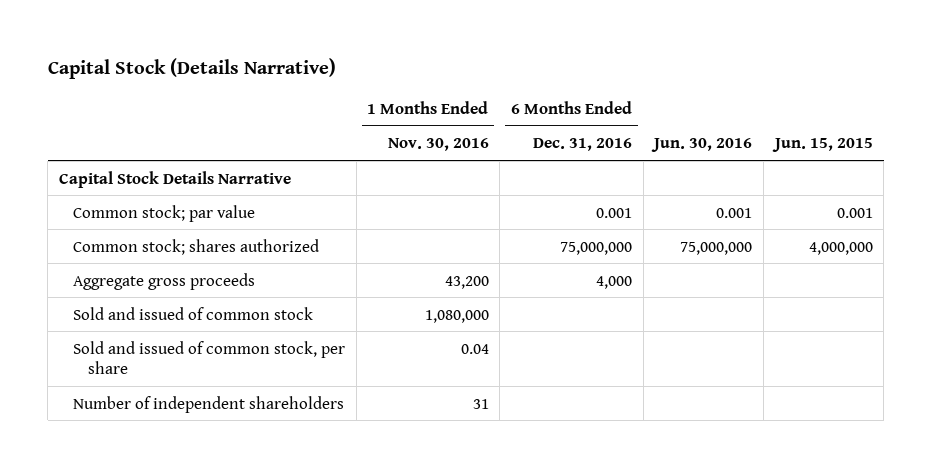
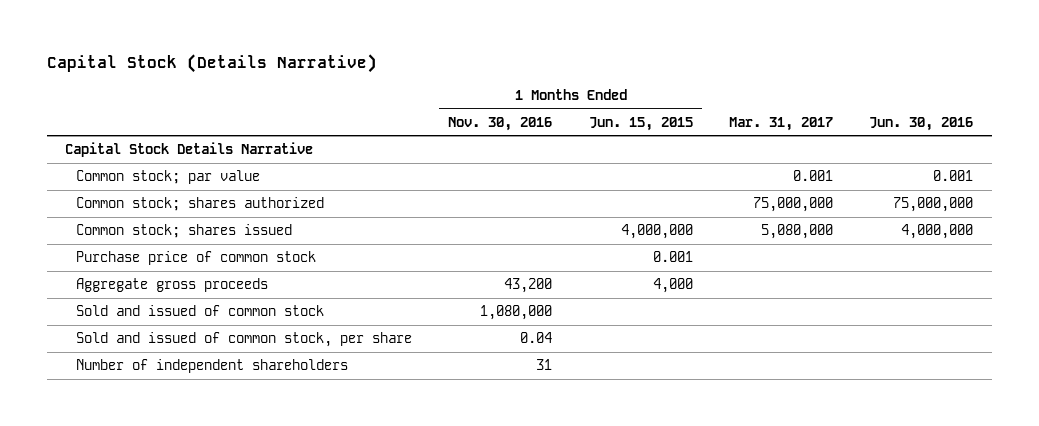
- | 1 Months Ended Nov. 30, 2016 | 6 Months Ended Dec. 31, 2016 | Jun. 30, 2016 | Jun. 15, 2015
+ | 1 Months Ended Nov. 30, 2016 | 1 Months Ended Jun. 15, 2015 | Mar. 31, 2017 | Jun. 30, 2016
+ Common stock; shares issued | | 4,000,000 | 5,080,000 | 4,000,000
+ Purchase price of common stock | | 0.001 | |

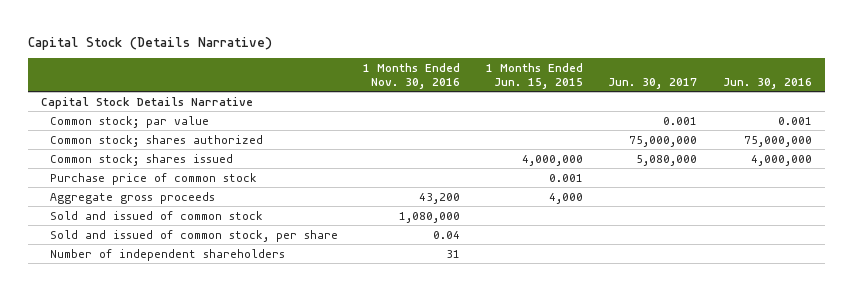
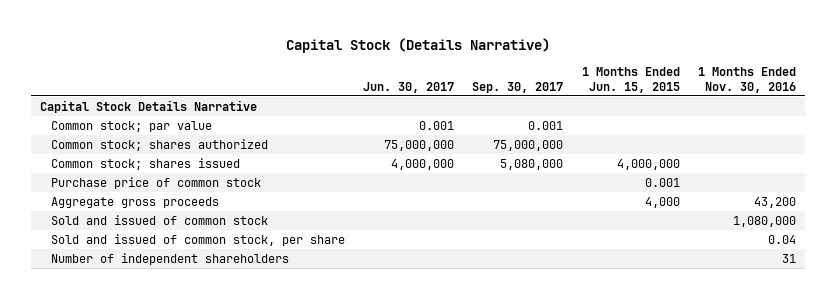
- | 1 Months Ended Nov. 30, 2016 | 1 Months Ended Jun. 15, 2015 | Jun. 30, 2017 | Jun. 30, 2016
+ | Jun. 30, 2017 | Sep. 30, 2017 | 1 Months Ended Jun. 15, 2015 | 1 Months Ended Nov. 30, 2016
- Common stock; shares issued | | 4,000,000 | 5,080,000 | 4,000,000
+ Common stock; shares issued | 4,000,000 | 5,080,000 | 4,000,000 |

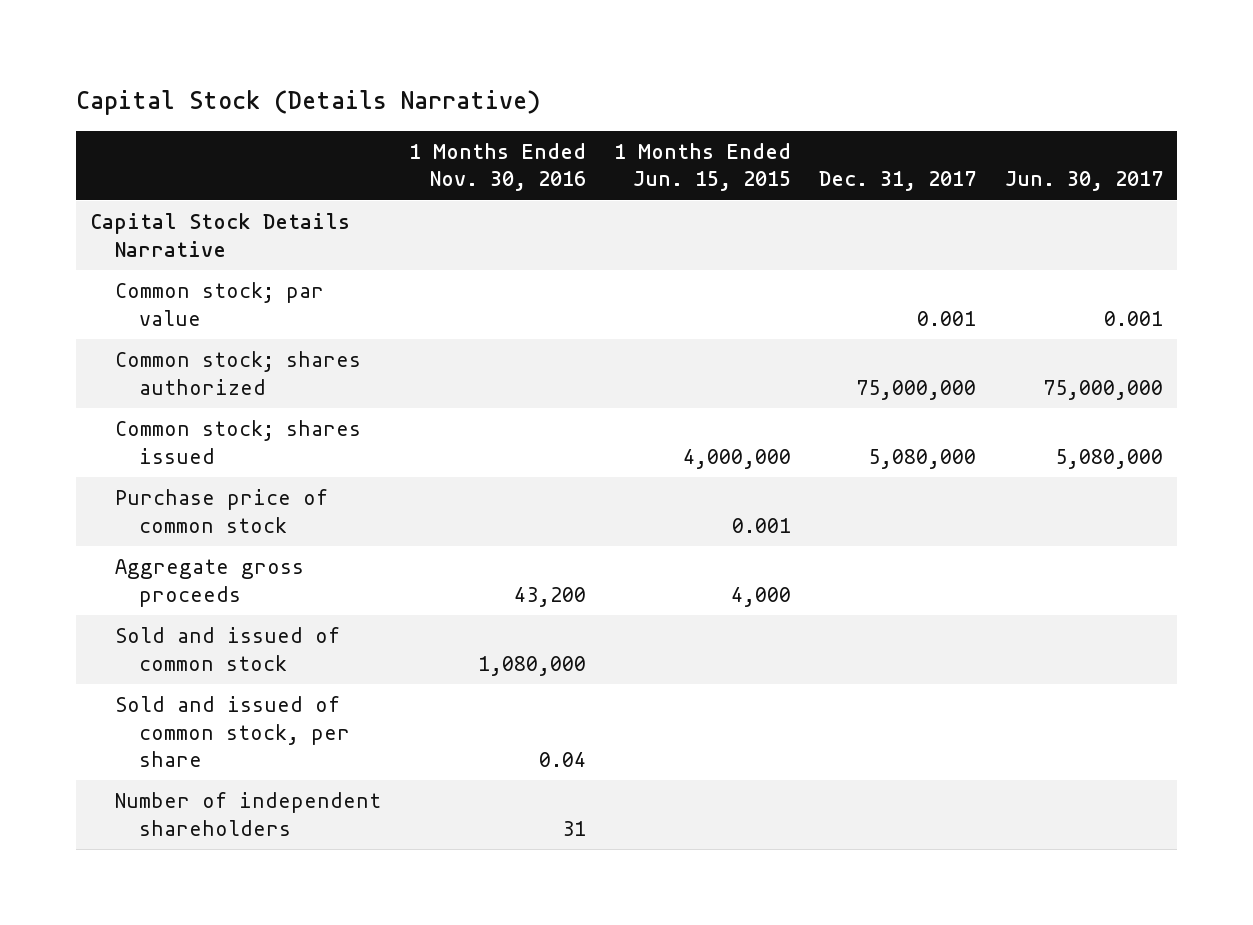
- | Jun. 30, 2017 | Sep. 30, 2017 | 1 Months Ended Jun. 15, 2015 | 1 Months Ended Nov. 30, 2016
+ | 1 Months Ended Nov. 30, 2016 | 1 Months Ended Jun. 15, 2015 | Dec. 31, 2017 | Jun. 30, 2017
- Common stock; shares issued | 4,000,000 | 5,080,000 | 4,000,000 |
+ Common stock; shares issued | | 4,000,000 | 5,080,000 | 5,080,000

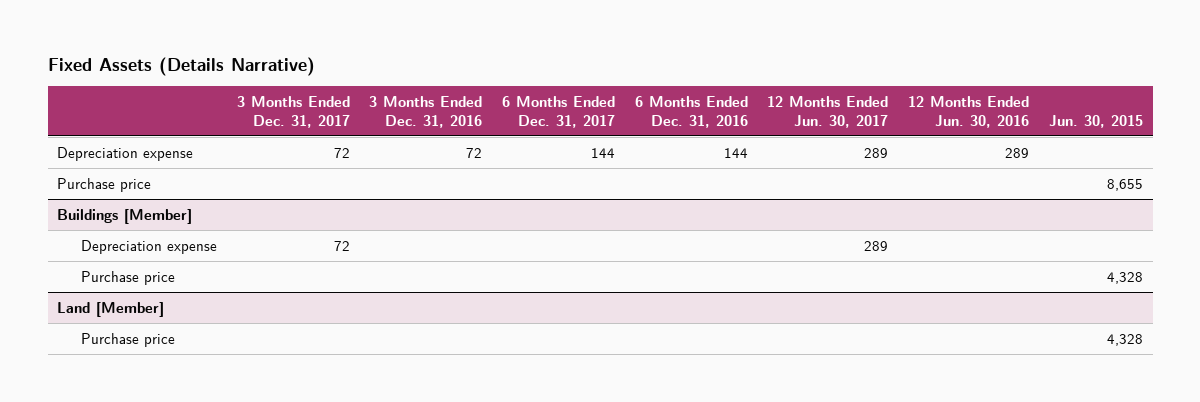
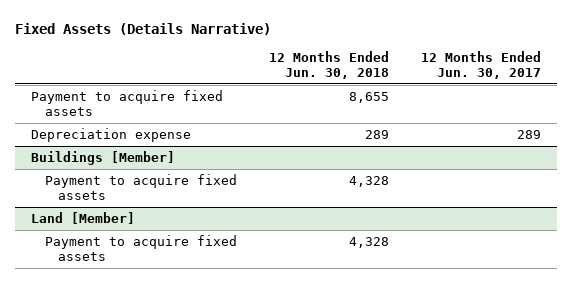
- | 3 Months Ended Dec. 31, 2017 | 3 Months Ended Dec. 31, 2016 | 6 Months Ended Dec. 31, 2017 | 6 Months Ended Dec. 31, 2016 | 12 Months Ended Jun. 30, 2017 | 12 Months Ended Jun. 30, 2016 | Jun. 30, 2015
+ | 12 Months Ended Jun. 30, 2018 | 12 Months Ended Jun. 30, 2017
+ Payment to acquire fixed assets | 8,655 |
- Purchase price | | | | | | | 8,655
@ Buildings [Member]
- Depreciation expense | 72 | | | | 289 | |
- Purchase price | | | | | | | 4,328
+ Payment to acquire fixed assets | 4,328 |
@ Land [Member]
- Purchase price | | | | | | | 4,328
+ Payment to acquire fixed assets | 4,328 |

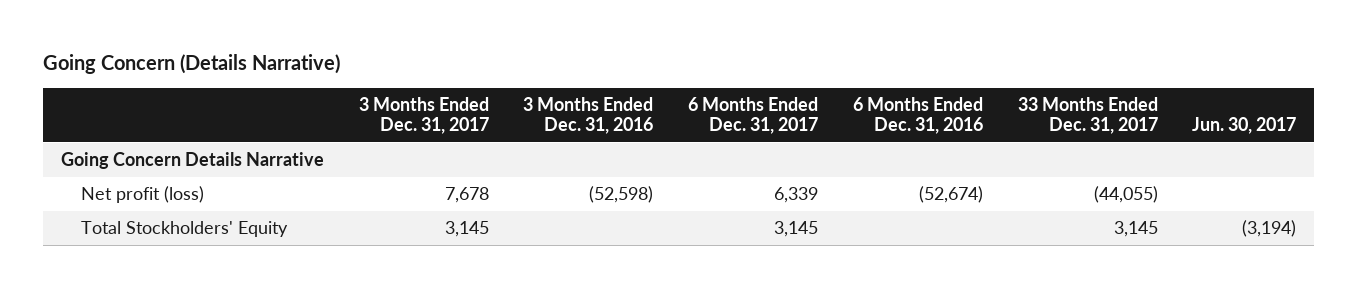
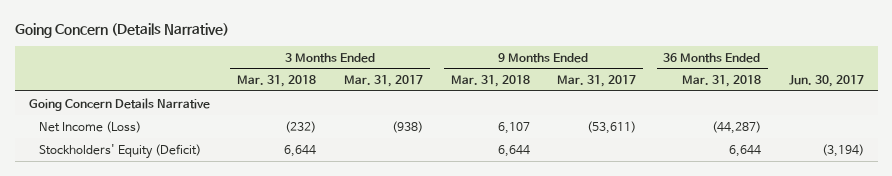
- | 3 Months Ended Dec. 31, 2017 | 3 Months Ended Dec. 31, 2016 | 6 Months Ended Dec. 31, 2017 | 6 Months Ended Dec. 31, 2016 | 33 Months Ended Dec. 31, 2017 | Jun. 30, 2017
+ | 3 Months Ended Mar. 31, 2018 | 3 Months Ended Mar. 31, 2017 | 9 Months Ended Mar. 31, 2018 | 9 Months Ended Mar. 31, 2017 | 36 Months Ended Mar. 31, 2018 | Jun. 30, 2017
- Net profit (loss) | 7,678 | (52,598) | 6,339 | (52,674) | (44,055) |
- Total Stockholders' Equity | 3,145 | | 3,145 | | 3,145 | (3,194)
+ Net Income (Loss) | (232) | (938) | 6,107 | (53,611) | (44,287) |
+ Stockholders' Equity (Deficit) | 6,644 | | 6,644 | | 6,644 | (3,194)

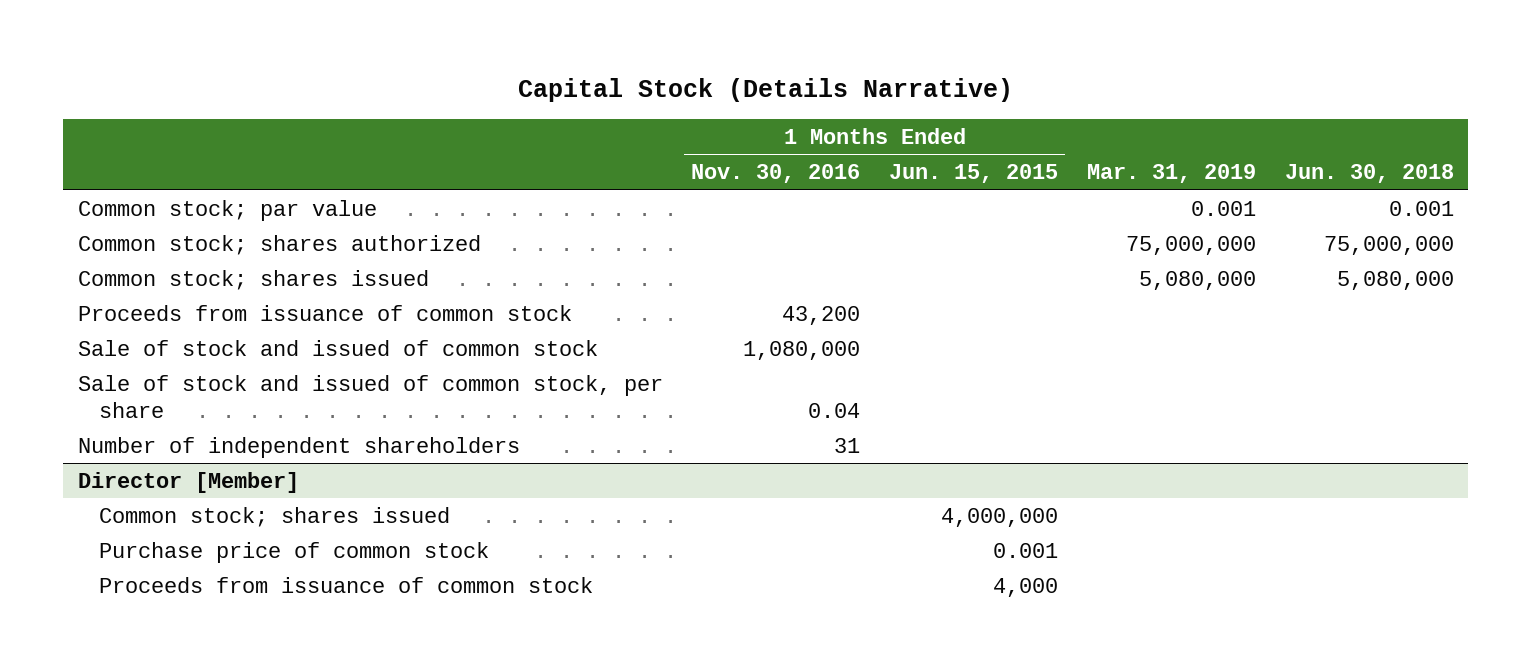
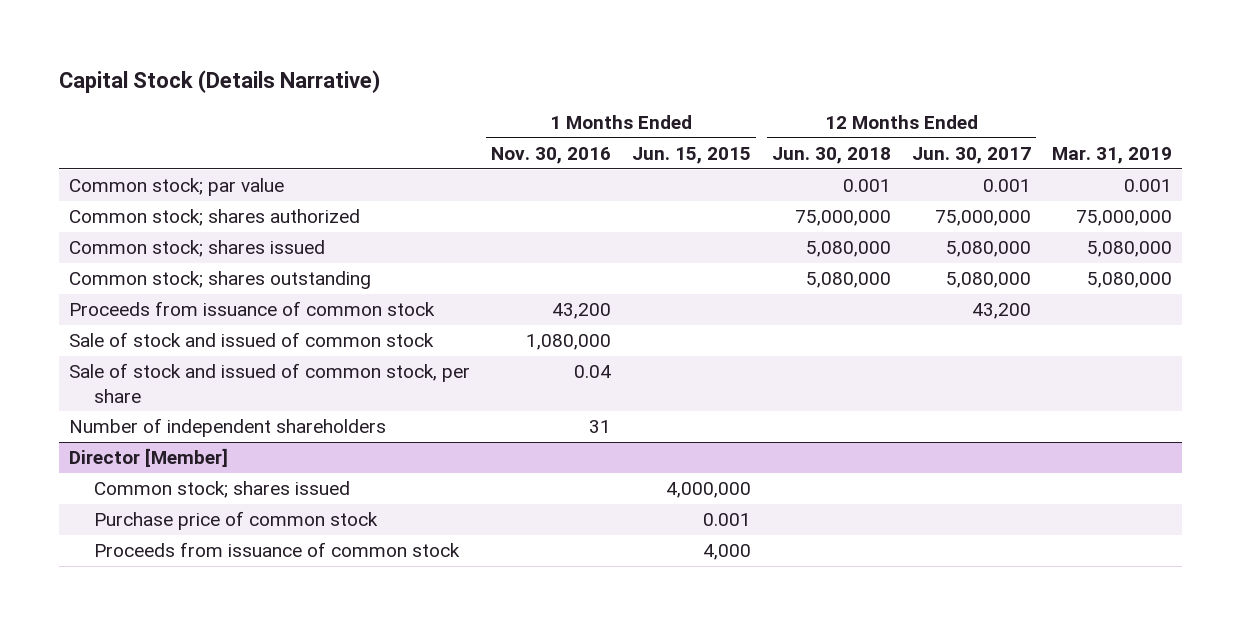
- | 1 Months Ended Nov. 30, 2016 | 1 Months Ended Jun. 15, 2015 | Mar. 31, 2019 | Jun. 30, 2018
+ | 1 Months Ended Nov. 30, 2016 | 1 Months Ended Jun. 15, 2015 | 12 Months Ended Jun. 30, 2018 | 12 Months Ended Jun. 30, 2017 | Mar. 31, 2019
+ Common stock; shares outstanding | | | 5,080,000 | 5,080,000 | 5,080,000

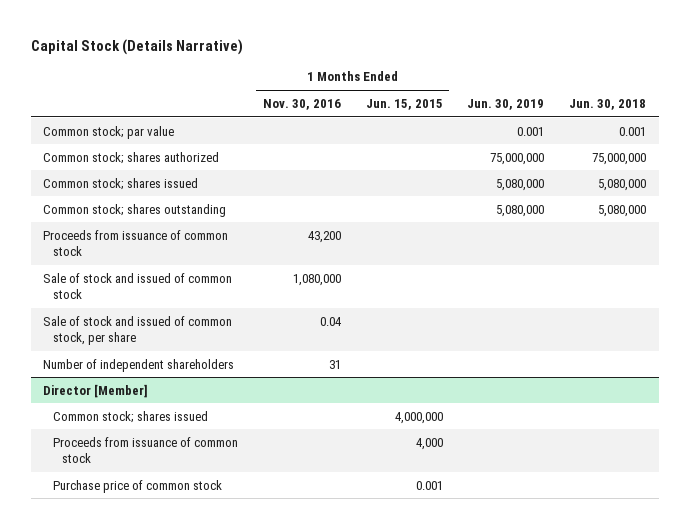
- | 1 Months Ended Nov. 30, 2016 | 1 Months Ended Jun. 15, 2015 | 12 Months Ended Jun. 30, 2018 | 12 Months Ended Jun. 30, 2017 | Mar. 31, 2019
+ | 1 Months Ended Nov. 30, 2016 | 1 Months Ended Jun. 15, 2015 | Jun. 30, 2019 | Jun. 30, 2018
@ Director [Member]
moved down: Purchase price of common stock | | 0.001 | |

